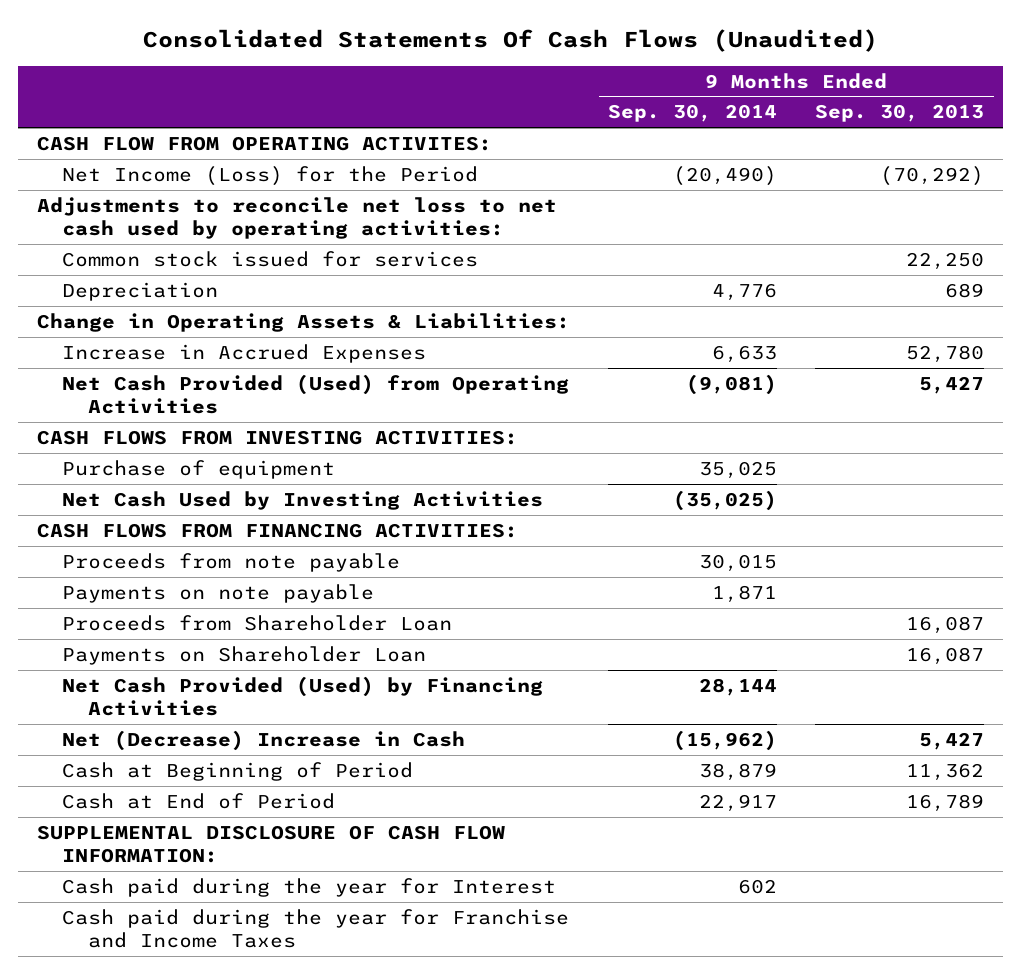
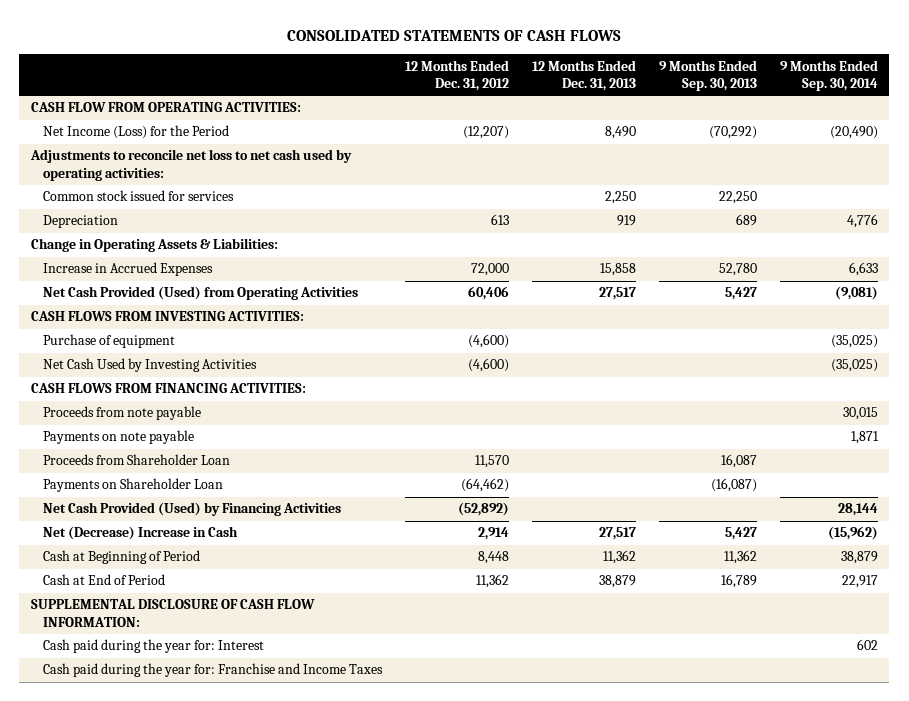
- Consolidated Statements Of Cash Flows (Unaudited)
+ CONSOLIDATED STATEMENTS OF CASH FLOWS
- | 9 Months Ended Sep. 30, 2014 | 9 Months Ended Sep. 30, 2013
+ | 12 Months Ended Dec. 31, 2012 | 12 Months Ended Dec. 31, 2013 | 9 Months Ended Sep. 30, 2013 | 9 Months Ended Sep. 30, 2014
- CASH FLOW FROM OPERATING ACTIVITES:
+ CASH FLOW FROM OPERATING ACTIVITIES:
- Purchase of equipment | 35,025 |
+ Purchase of equipment | (4,600) | | | (35,025)
- Payments on Shareholder Loan | | 16,087
+ Payments on Shareholder Loan | (64,462) | | (16,087) |
- Cash paid during the year for Interest | 602 |
- Cash paid during the year for Franchise and Income Taxes
+ Cash paid during the year for: Interest | | | | 602
+ Cash paid during the year for: Franchise and Income Taxes

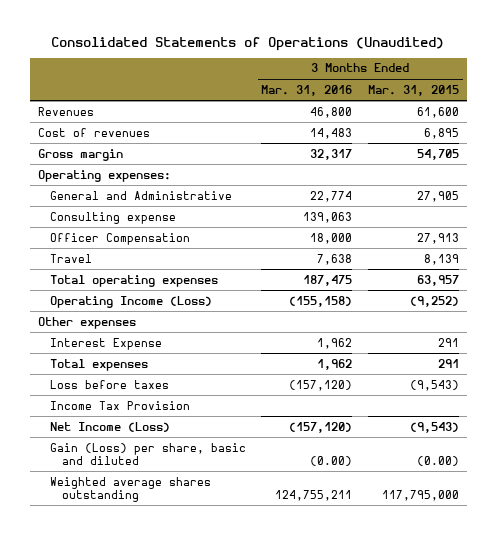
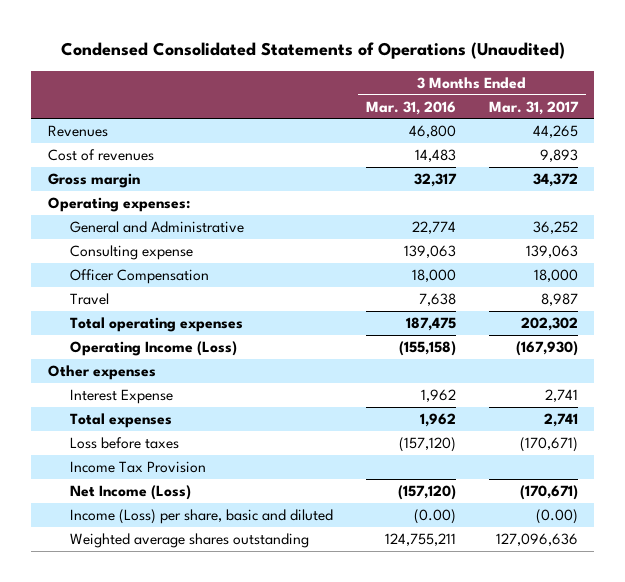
- Consolidated Statements of Operations (Unaudited)
+ Condensed Consolidated Statements of Operations (Unaudited)
- | 3 Months Ended Mar. 31, 2016 | 3 Months Ended Mar. 31, 2015
+ | 3 Months Ended Mar. 31, 2016 | 3 Months Ended Mar. 31, 2017
- Gain (Loss) per share, basic and diluted | (0.00) | (0.00)
+ Income (Loss) per share, basic and diluted | (0.00) | (0.00)

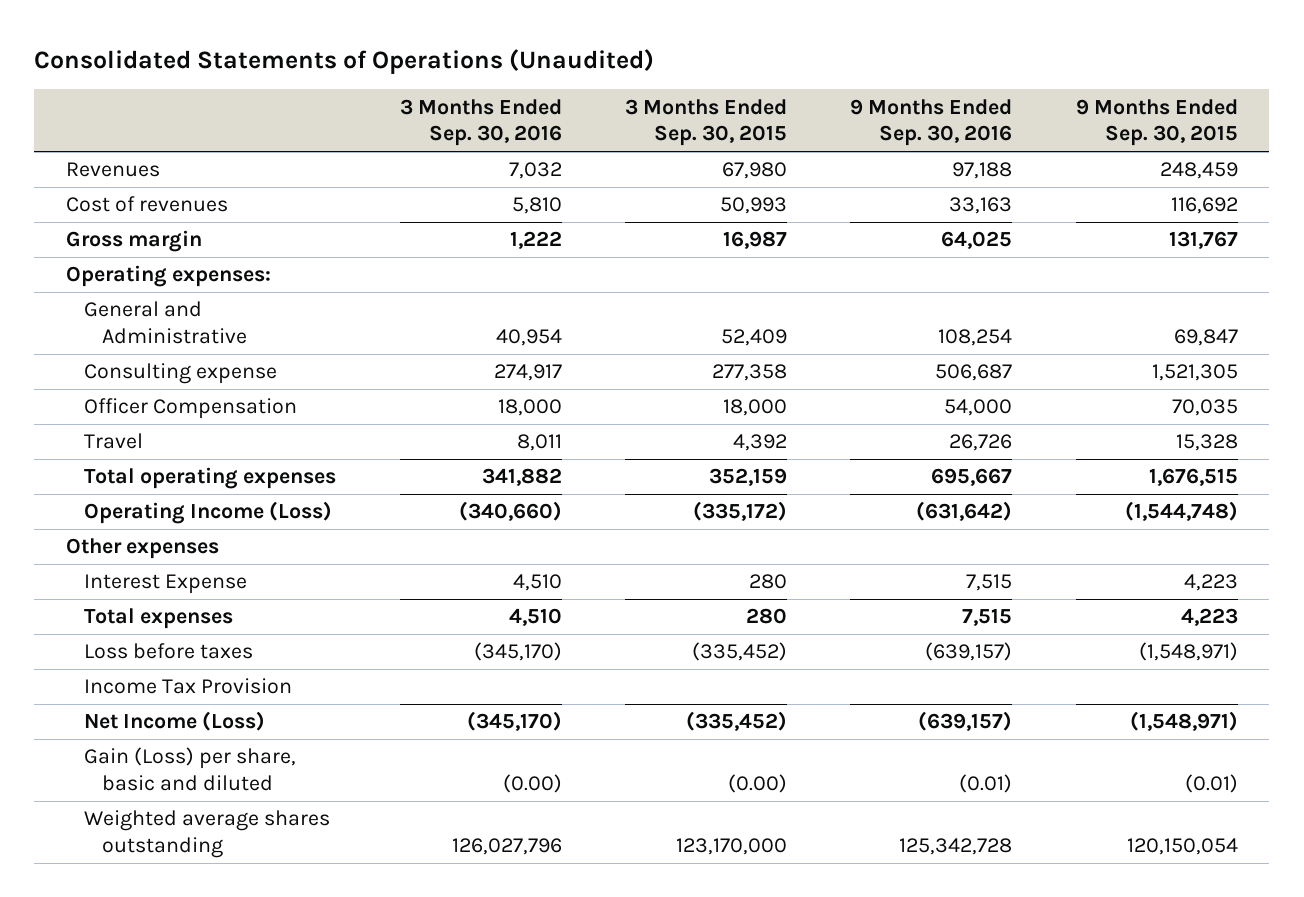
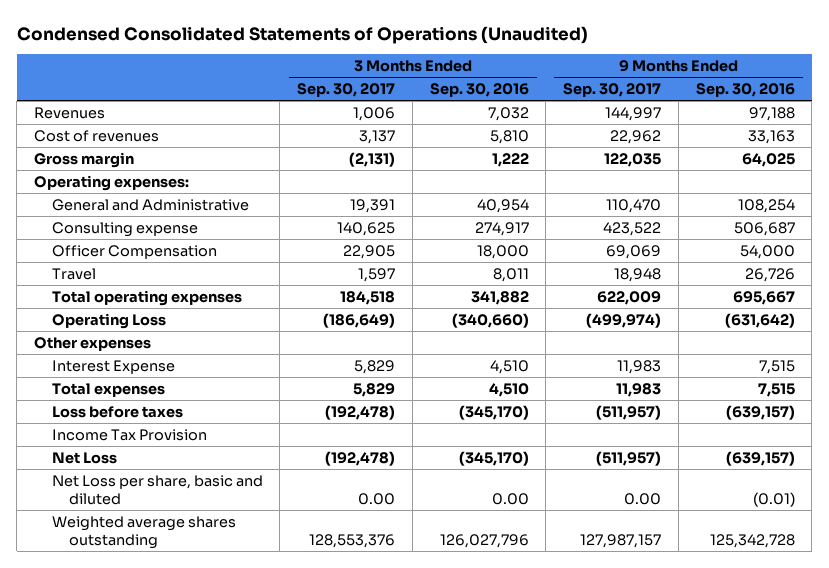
- Consolidated Statements of Operations (Unaudited)
+ Condensed Consolidated Statements of Operations (Unaudited)
- | 3 Months Ended Sep. 30, 2016 | 3 Months Ended Sep. 30, 2015 | 9 Months Ended Sep. 30, 2016 | 9 Months Ended Sep. 30, 2015
+ | 3 Months Ended Sep. 30, 2017 | 3 Months Ended Sep. 30, 2016 | 9 Months Ended Sep. 30, 2017 | 9 Months Ended Sep. 30, 2016
- Operating Income (Loss) | (340,660) | (335,172) | (631,642) | (1,544,748)
+ Operating Loss | (186,649) | (340,660) | (499,974) | (631,642)
- Net Income (Loss) | (345,170) | (335,452) | (639,157) | (1,548,971)
- Gain (Loss) per share, basic and diluted | (0.00) | (0.00) | (0.01) | (0.01)
+ Net Loss | (192,478) | (345,170) | (511,957) | (639,157)
+ Net Loss per share, basic and diluted | 0.00 | 0.00 | 0.00 | (0.01)

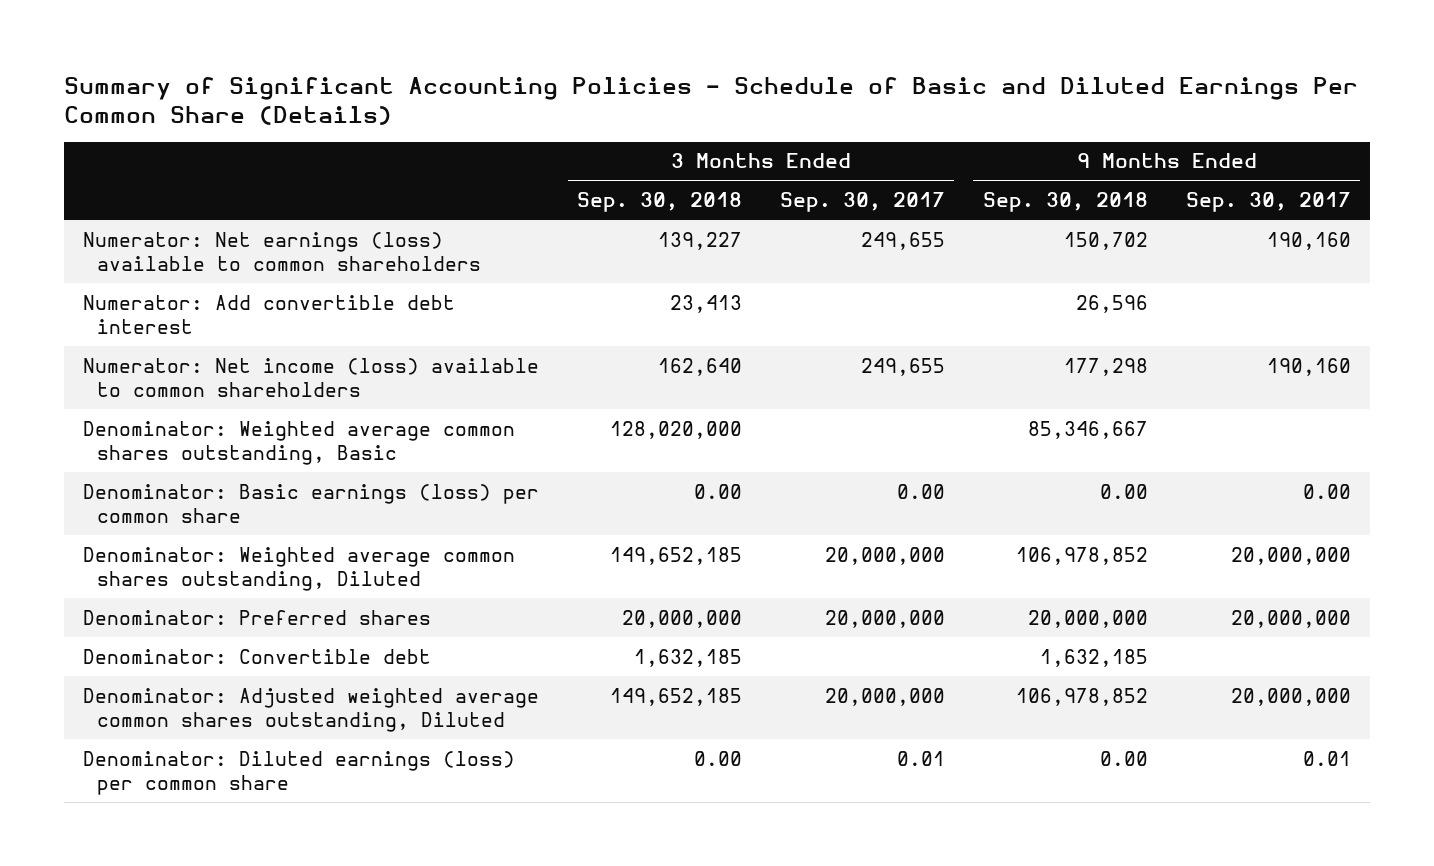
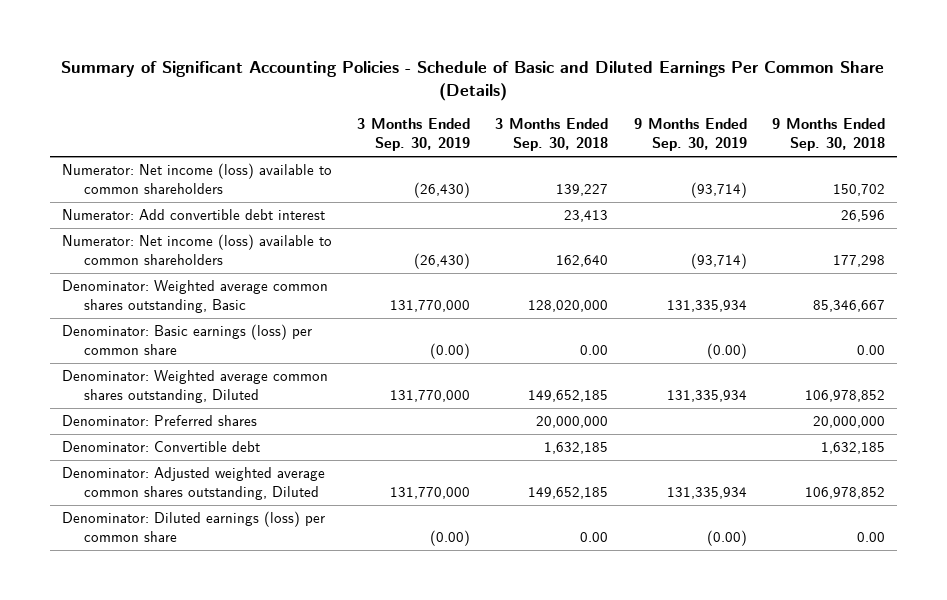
- | 3 Months Ended Sep. 30, 2018 | 3 Months Ended Sep. 30, 2017 | 9 Months Ended Sep. 30, 2018 | 9 Months Ended Sep. 30, 2017
+ | 3 Months Ended Sep. 30, 2019 | 3 Months Ended Sep. 30, 2018 | 9 Months Ended Sep. 30, 2019 | 9 Months Ended Sep. 30, 2018
- Numerator: Net earnings (loss) available to common shareholders | 139,227 | 249,655 | 150,702 | 190,160
+ Numerator: Net income (loss) available to common shareholders | (26,430) | 139,227 | (93,714) | 150,702

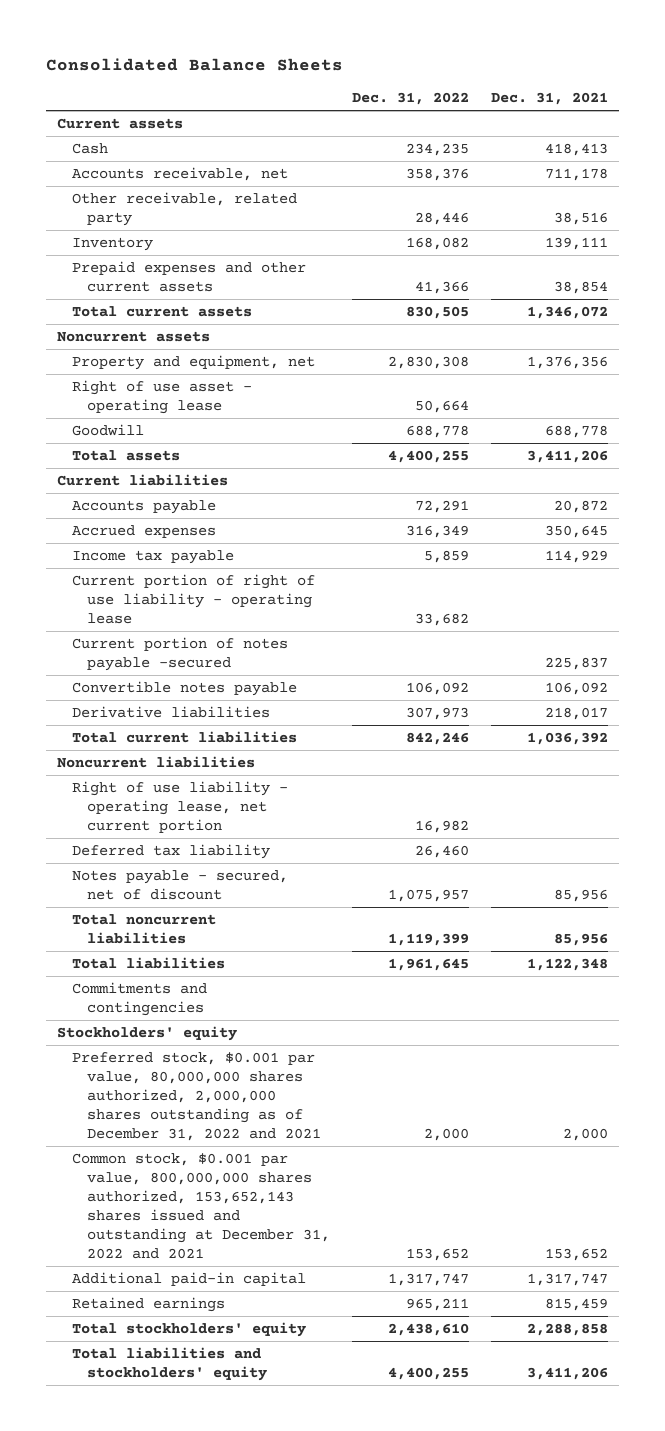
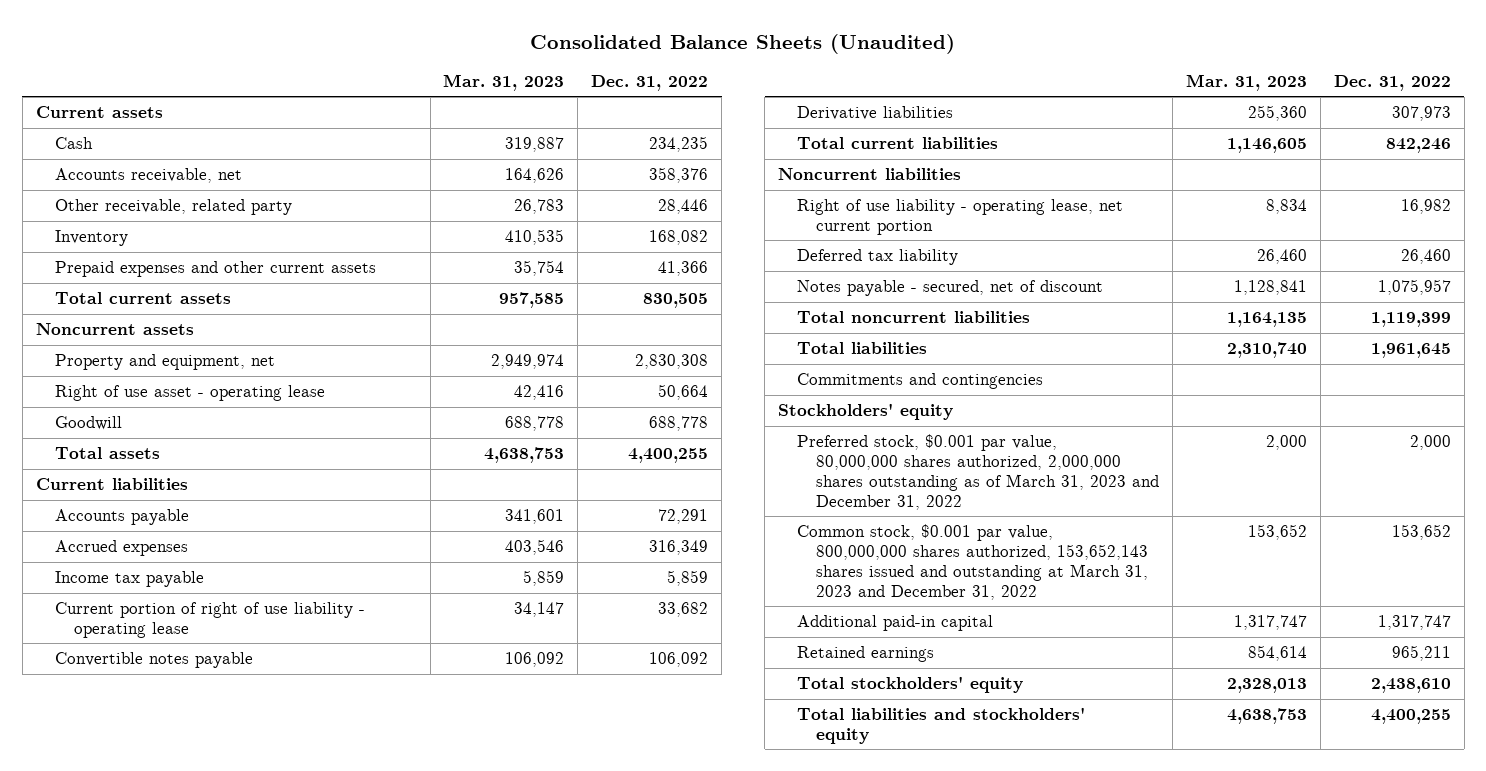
- Consolidated Balance Sheets
+ Consolidated Balance Sheets (Unaudited)
- | Dec. 31, 2022 | Dec. 31, 2021
+ | Mar. 31, 2023 | Dec. 31, 2022
- Current portion of notes payable -secured | | 225,837
- Preferred stock, $0.001 par value, 80,000,000 shares authorized, 2,000,000 shares outstanding as of December 31, 2022 and 2021 | 2,000 | 2,000
- Common stock, $0.001 par value, 800,000,000 shares authorized, 153,652,143 shares issued and outstanding at December 31, 2022 and 2021 | 153,652 | 153,652
+ Preferred stock, $0.001 par value, 80,000,000 shares authorized, 2,000,000 shares outstanding as of March 31, 2023 and December 31, 2022 | 2,000 | 2,000
+ Common stock, $0.001 par value, 800,000,000 shares authorized, 153,652,143 shares issued and outstanding at March 31, 2023 and December 31, 2022 | 153,652 | 153,652

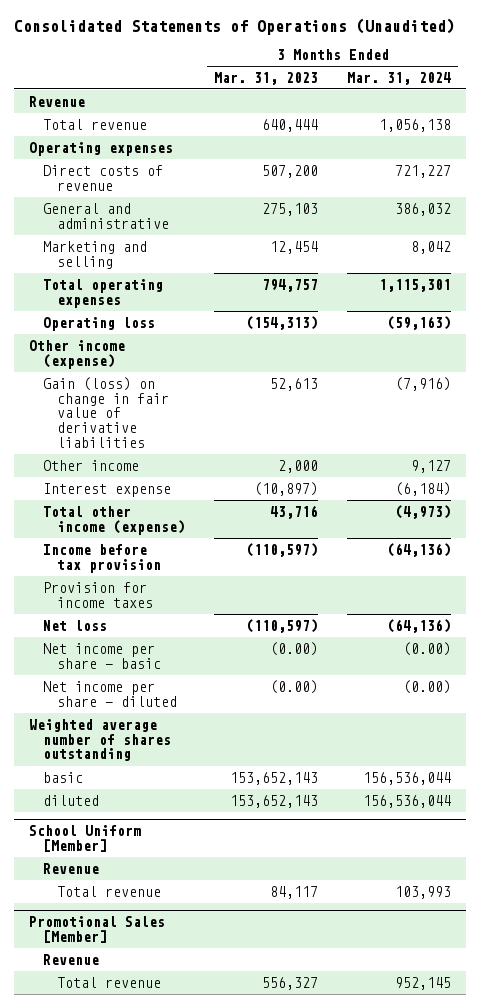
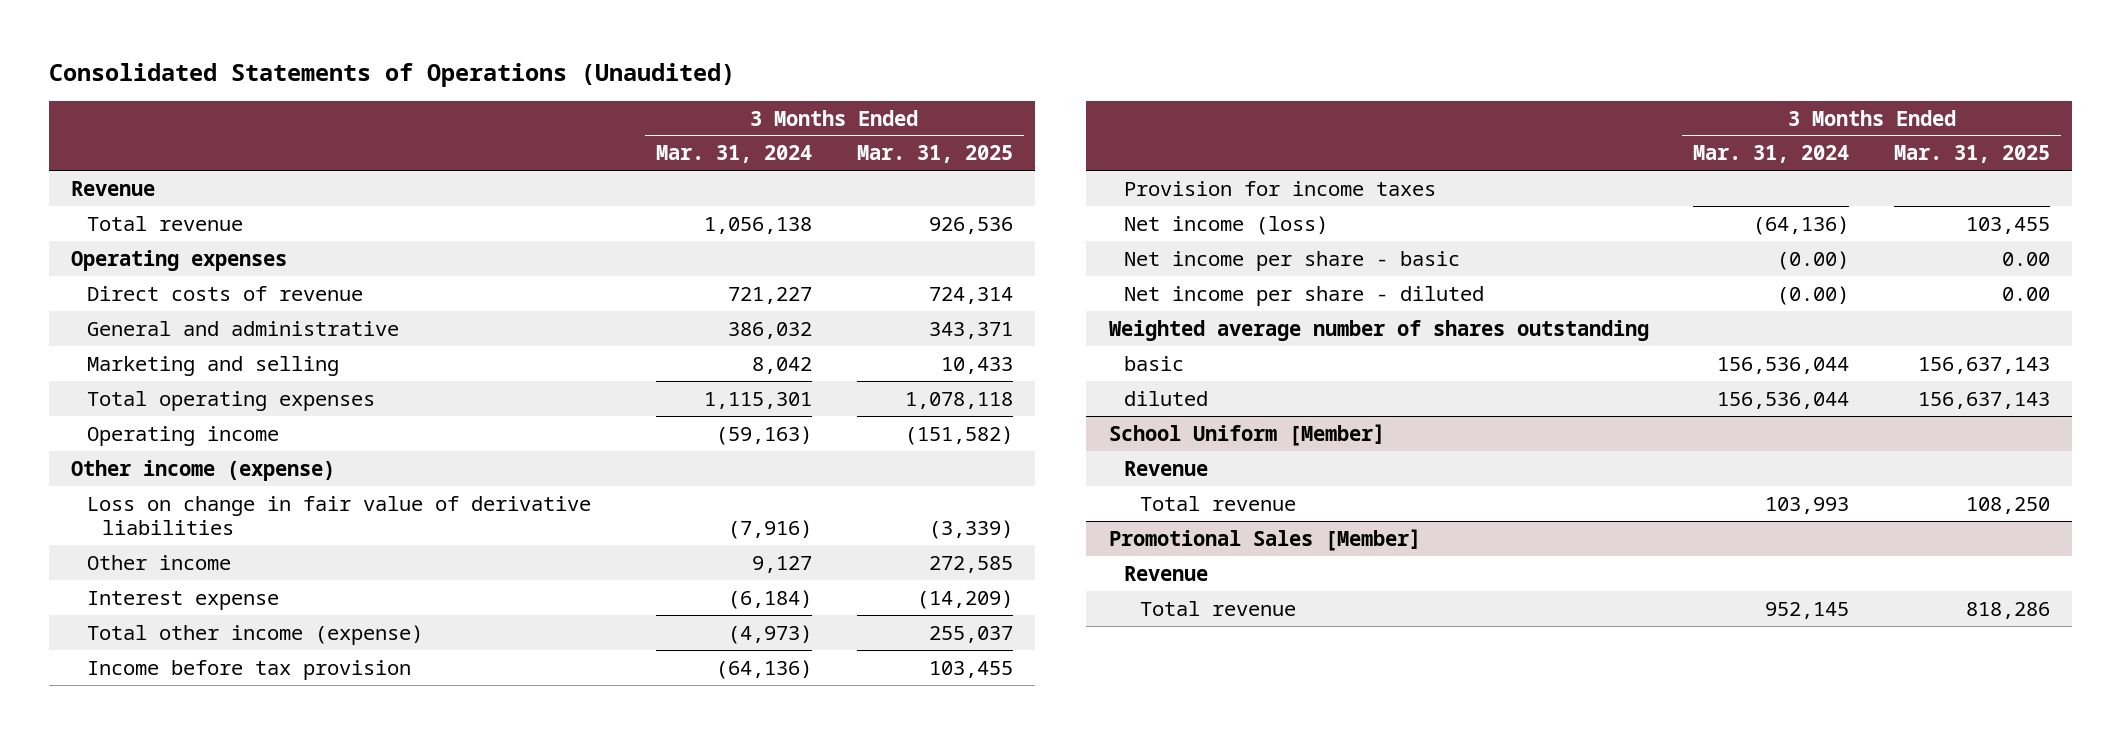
- | 3 Months Ended Mar. 31, 2023 | 3 Months Ended Mar. 31, 2024
+ | 3 Months Ended Mar. 31, 2024 | 3 Months Ended Mar. 31, 2025
- Operating loss | (154,313) | (59,163)
+ Operating income | (59,163) | (151,582)
- Gain (loss) on change in fair value of derivative liabilities | 52,613 | (7,916)
+ Loss on change in fair value of derivative liabilities | (7,916) | (3,339)
- Net loss | (110,597) | (64,136)
+ Net income (loss) | (64,136) | 103,455

